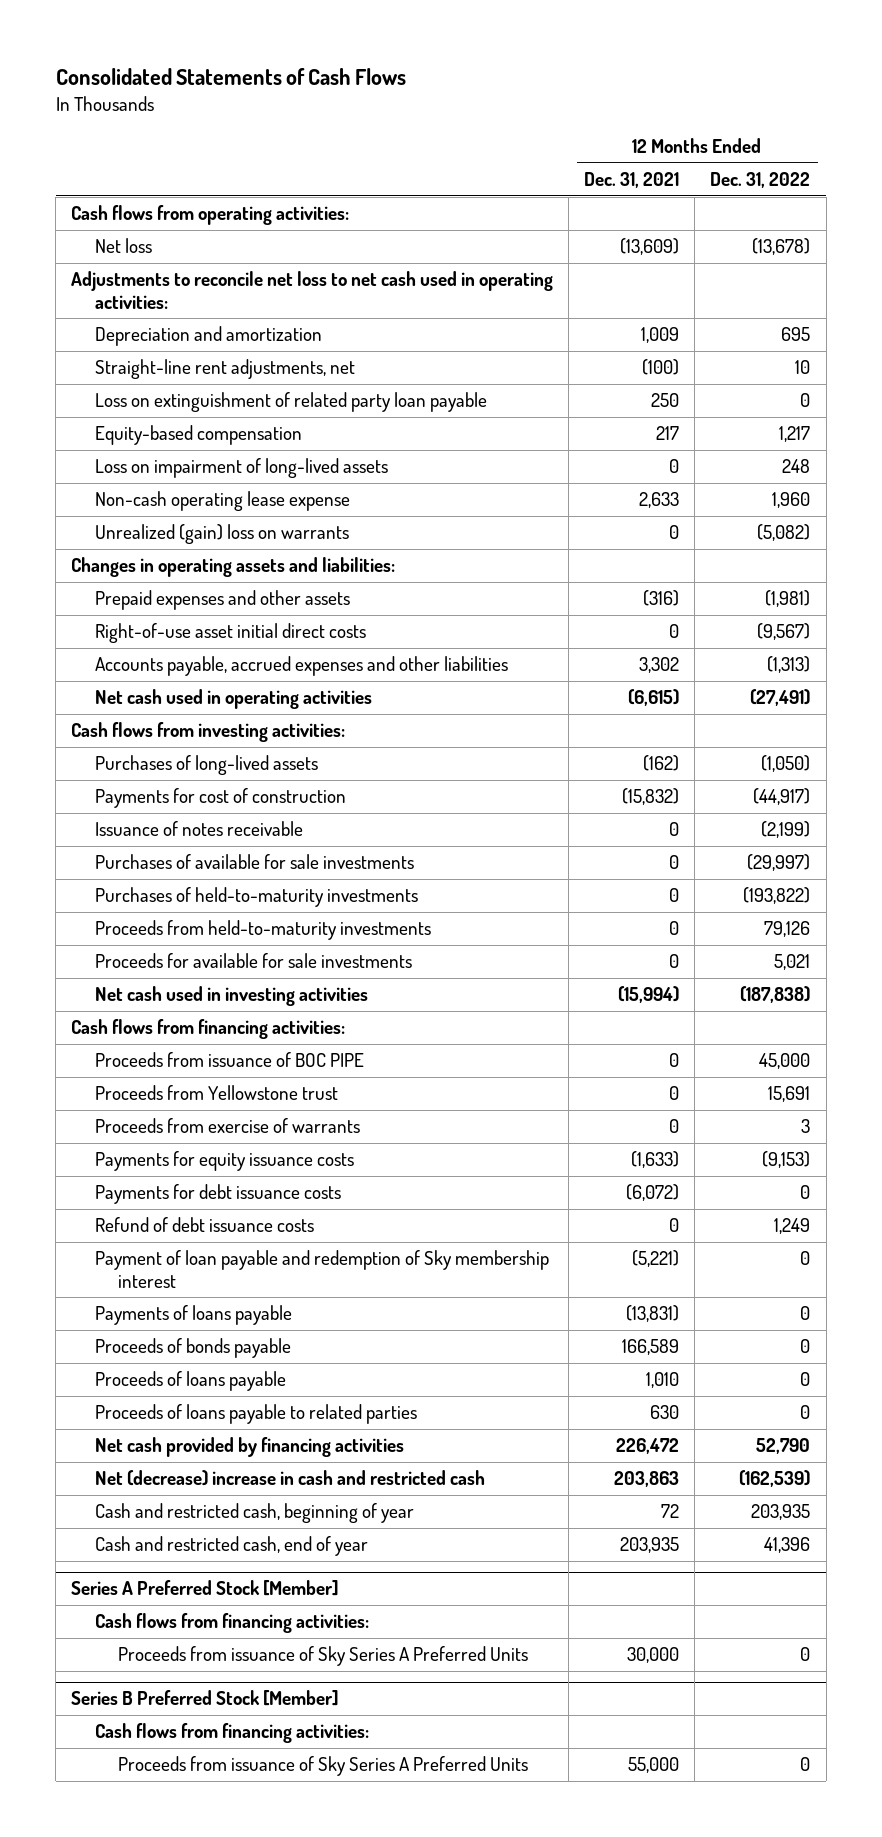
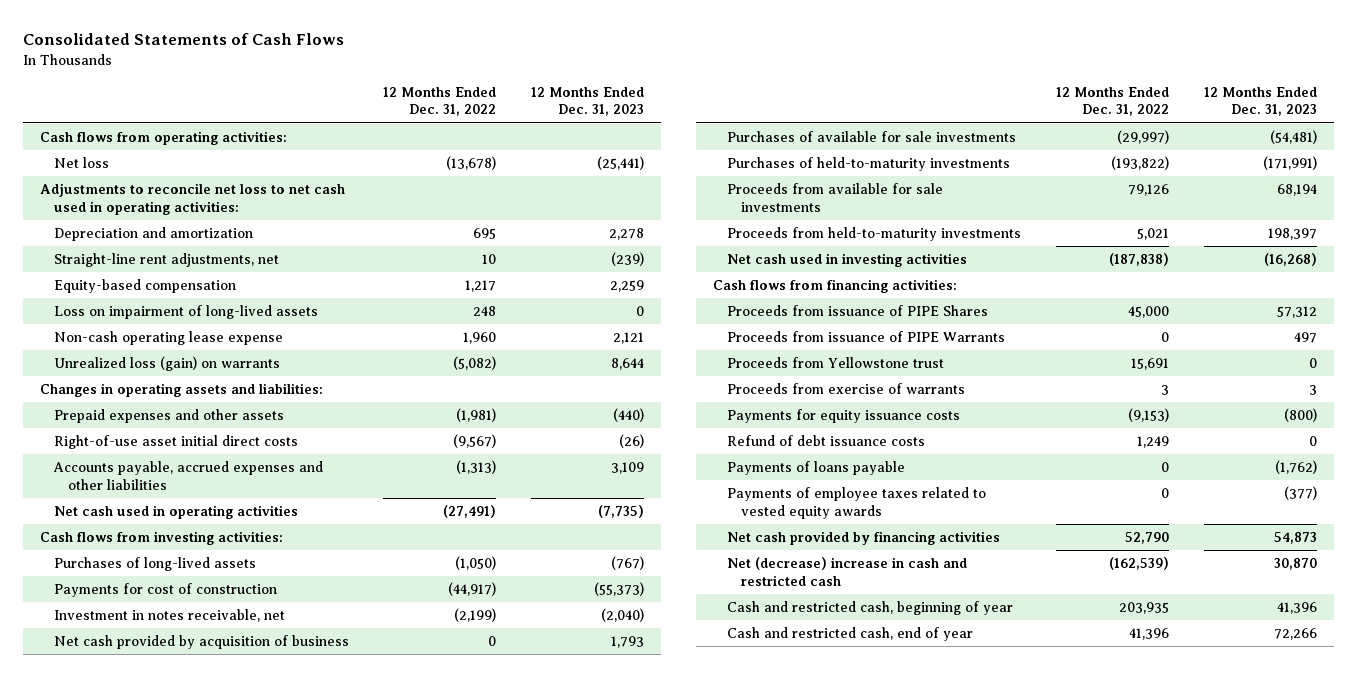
- | 12 Months Ended Dec. 31, 2021 | 12 Months Ended Dec. 31, 2022
+ | 12 Months Ended Dec. 31, 2022 | 12 Months Ended Dec. 31, 2023
- Loss on extinguishment of related party loan payable | 250 | 0
- Unrealized (gain) loss on warrants | 0 | (5,082)
+ Unrealized loss (gain) on warrants | (5,082) | 8,644
- Issuance of notes receivable | 0 | (2,199)
+ Investment in notes receivable, net | (2,199) | (2,040)
+ Net cash provided by acquisition of business | 0 | 1,793
- Proceeds from held-to-maturity investments | 0 | 79,126
- Proceeds for available for sale investments | 0 | 5,021
+ Proceeds from available for sale investments | 79,126 | 68,194
+ Proceeds from held-to-maturity investments | 5,021 | 198,397
- Proceeds from issuance of BOC PIPE | 0 | 45,000
+ Proceeds from issuance of PIPE Shares | 45,000 | 57,312
+ Proceeds from issuance of PIPE Warrants | 0 | 497
- Payments for debt issuance costs | (6,072) | 0
- Payment of loan payable and redemption of Sky membership interest | (5,221) | 0
- Proceeds of bonds payable | 166,589 | 0
- Proceeds of loans payable | 1,010 | 0
- Proceeds of loans payable to related parties | 630 | 0
+ Payments of employee taxes related to vested equity awards | 0 | (377)
- Series A Preferred Stock [Member]
- Cash flows from financing activities:
- Proceeds from issuance of Sky Series A Preferred Units | 30,000 | 0
- Series B Preferred Stock [Member]
- Cash flows from financing activities:
- Proceeds from issuance of Sky Series A Preferred Units | 55,000 | 0

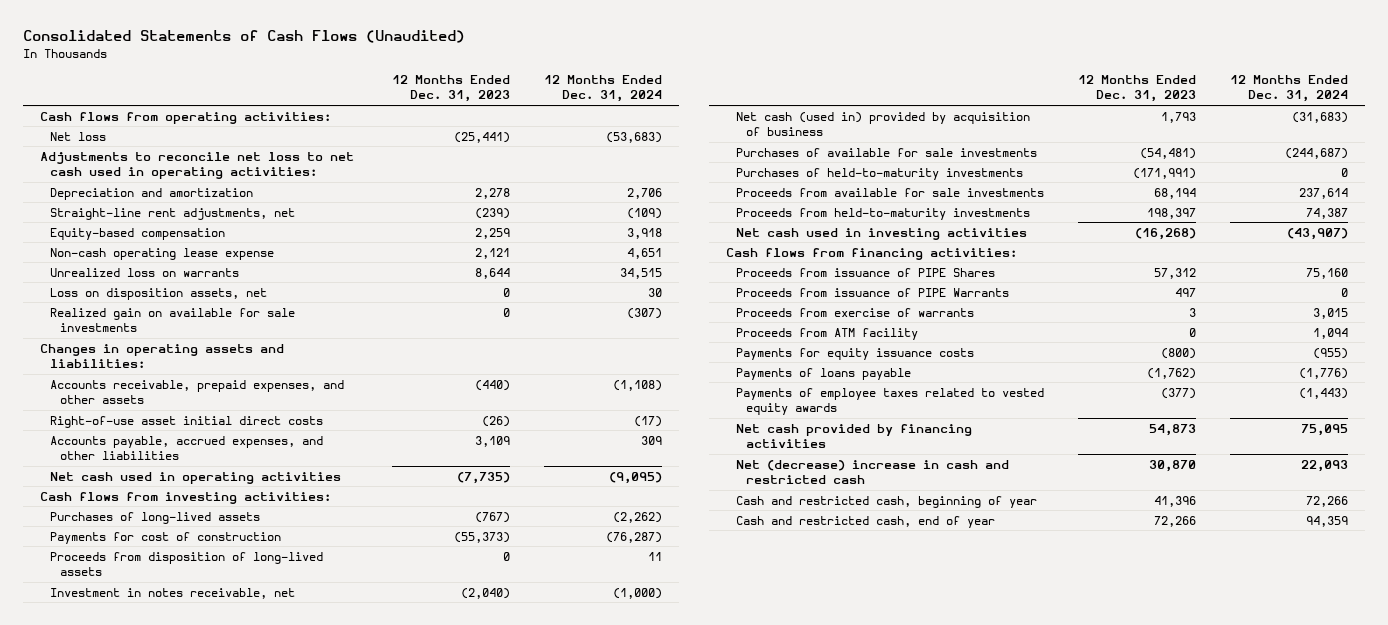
- Consolidated Statements of Cash Flows
+ Consolidated Statements of Cash Flows (Unaudited)
- | 12 Months Ended Dec. 31, 2022 | 12 Months Ended Dec. 31, 2023
+ | 12 Months Ended Dec. 31, 2023 | 12 Months Ended Dec. 31, 2024
- Loss on impairment of long-lived assets | 248 | 0
- Unrealized loss (gain) on warrants | (5,082) | 8,644
+ Unrealized loss on warrants | 8,644 | 34,515
+ Loss on disposition assets, net | 0 | 30
+ Realized gain on available for sale investments | 0 | (307)
- Prepaid expenses and other assets | (1,981) | (440)
+ Accounts receivable, prepaid expenses, and other assets | (440) | (1,108)
- Accounts payable, accrued expenses and other liabilities | (1,313) | 3,109
+ Accounts payable, accrued expenses, and other liabilities | 3,109 | 309
+ Proceeds from disposition of long-lived assets | 0 | 11
- Net cash provided by acquisition of business | 0 | 1,793
+ Net cash (used in) provided by acquisition of business | 1,793 | (31,683)
- Proceeds from Yellowstone trust | 15,691 | 0
+ Proceeds from ATM facility | 0 | 1,094
- Refund of debt issuance costs | 1,249 | 0

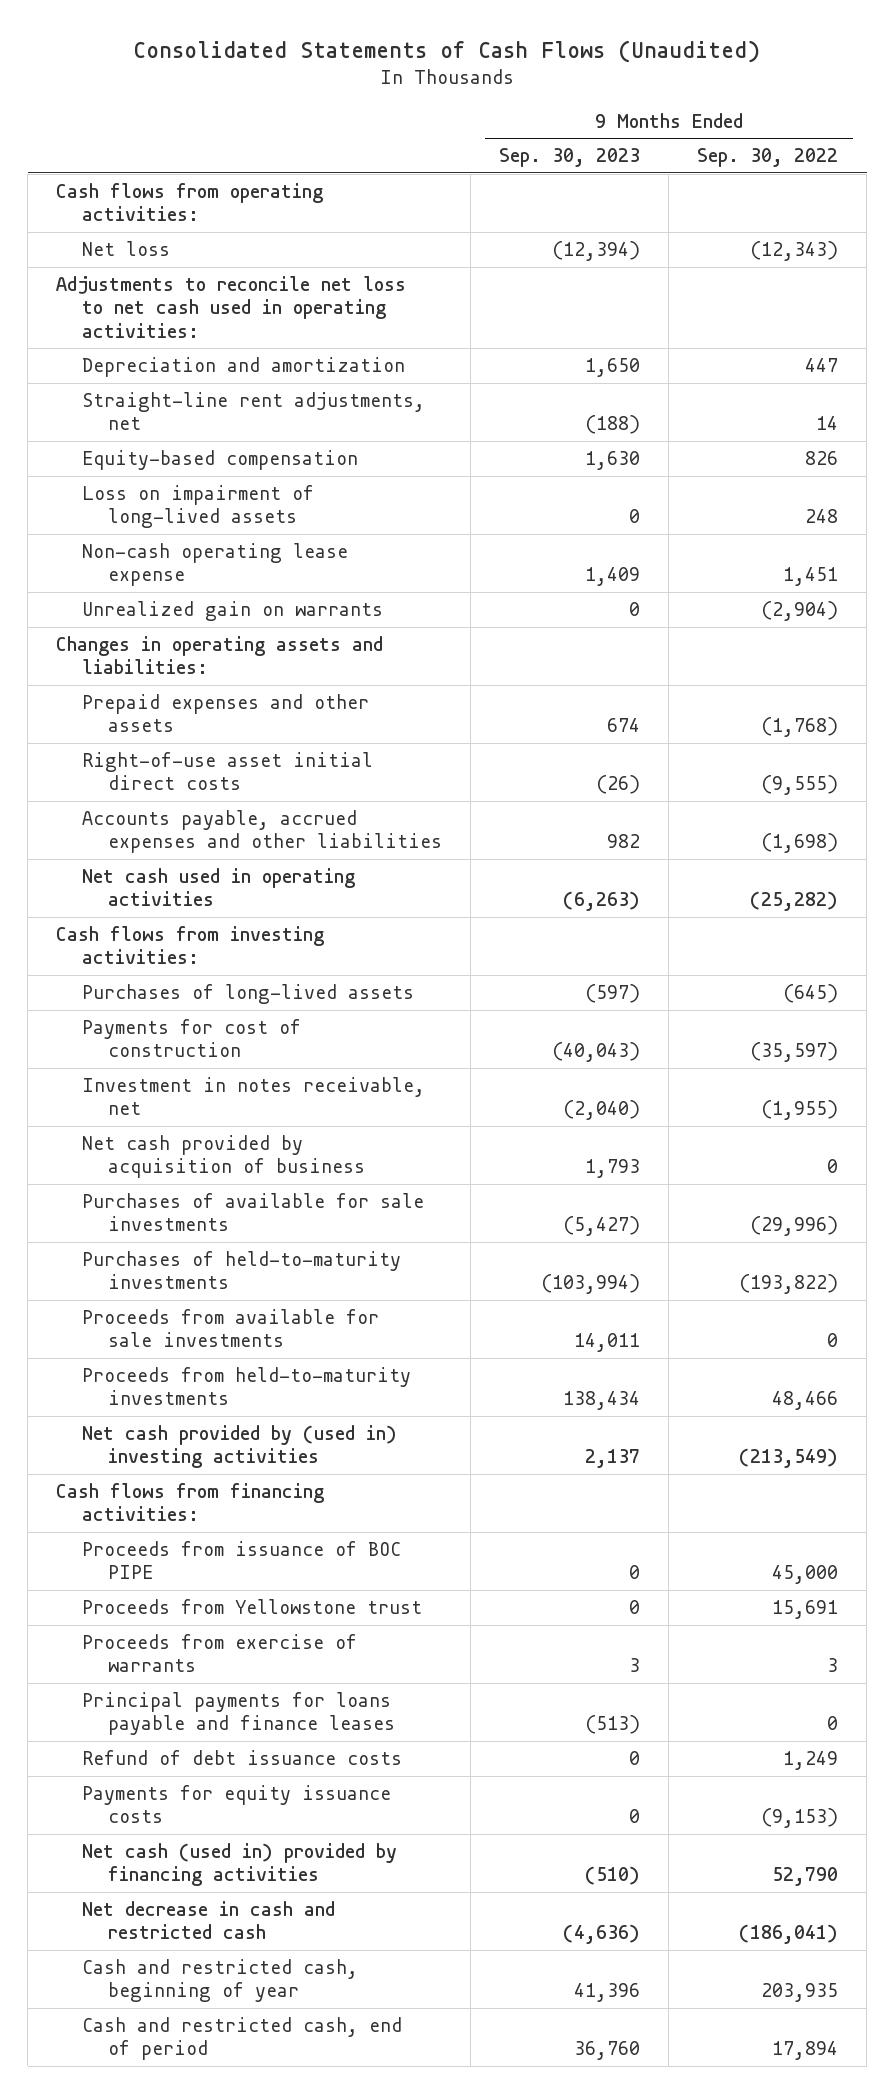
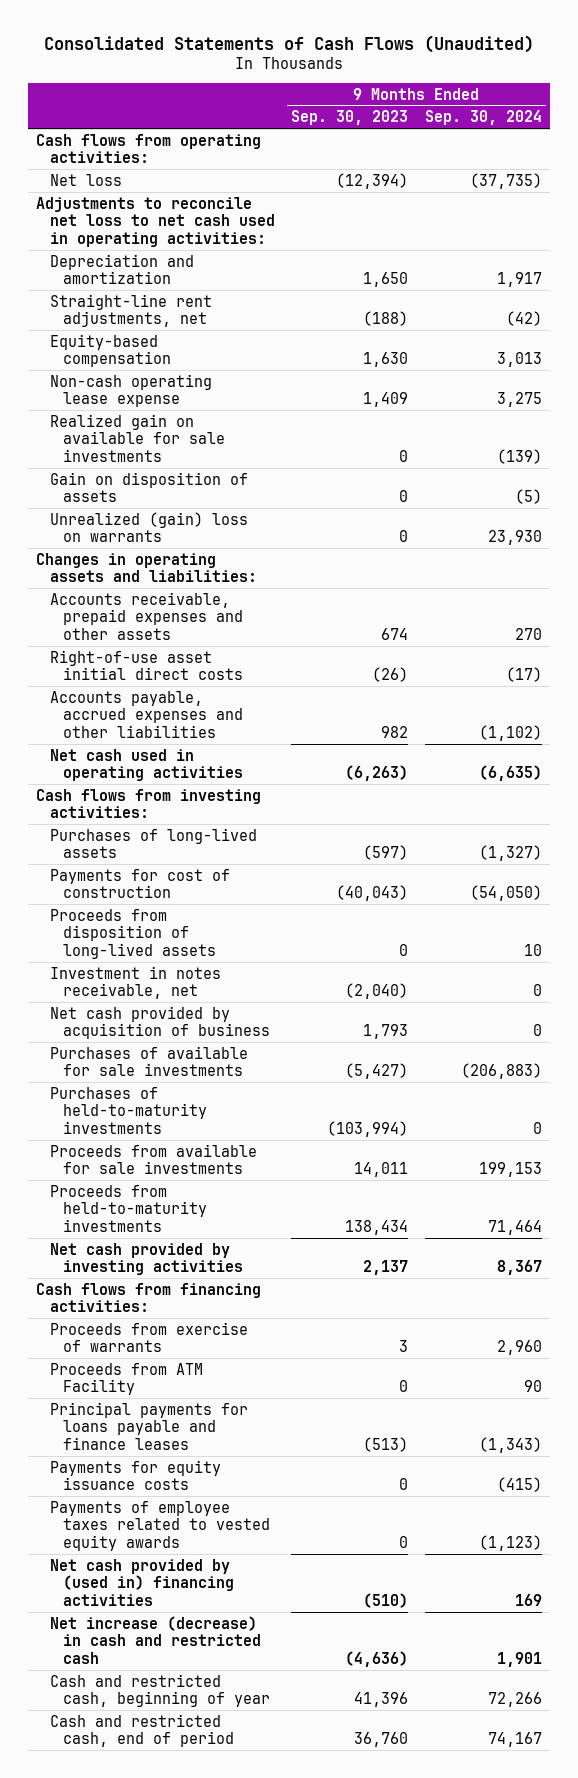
- | 9 Months Ended Sep. 30, 2023 | 9 Months Ended Sep. 30, 2022
+ | 9 Months Ended Sep. 30, 2023 | 9 Months Ended Sep. 30, 2024
- Loss on impairment of long-lived assets | 0 | 248
- Unrealized gain on warrants | 0 | (2,904)
+ Realized gain on available for sale investments | 0 | (139)
+ Gain on disposition of assets | 0 | (5)
+ Unrealized (gain) loss on warrants | 0 | 23,930
- Prepaid expenses and other assets | 674 | (1,768)
+ Accounts receivable, prepaid expenses and other assets | 674 | 270
+ Proceeds from disposition of long-lived assets | 0 | 10
- Net cash provided by (used in) investing activities | 2,137 | (213,549)
+ Net cash provided by investing activities | 2,137 | 8,367
- Proceeds from issuance of BOC PIPE | 0 | 45,000
- Proceeds from Yellowstone trust | 0 | 15,691
+ Proceeds from ATM Facility | 0 | 90
- Refund of debt issuance costs | 0 | 1,249
- Net cash (used in) provided by financing activities | (510) | 52,790
- Net decrease in cash and restricted cash | (4,636) | (186,041)
+ Payments of employee taxes related to vested equity awards | 0 | (1,123)
+ Net cash provided by (used in) financing activities | (510) | 169
+ Net increase (decrease) in cash and restricted cash | (4,636) | 1,901

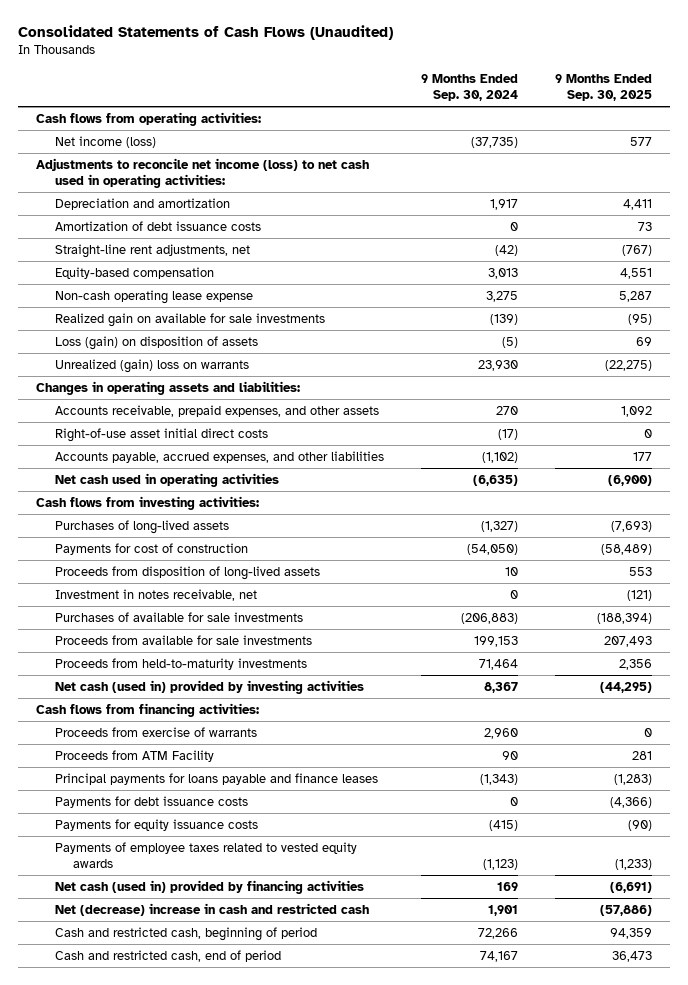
- | 9 Months Ended Sep. 30, 2023 | 9 Months Ended Sep. 30, 2024
+ | 9 Months Ended Sep. 30, 2024 | 9 Months Ended Sep. 30, 2025
- Net loss | (12,394) | (37,735)
- Adjustments to reconcile net loss to net cash used in operating activities:
+ Net income (loss) | (37,735) | 577
+ Adjustments to reconcile net income (loss) to net cash used in operating activities:
+ Amortization of debt issuance costs | 0 | 73
- Gain on disposition of assets | 0 | (5)
+ Loss (gain) on disposition of assets | (5) | 69
- Accounts receivable, prepaid expenses and other assets | 674 | 270
+ Accounts receivable, prepaid expenses, and other assets | 270 | 1,092
- Accounts payable, accrued expenses and other liabilities | 982 | (1,102)
+ Accounts payable, accrued expenses, and other liabilities | (1,102) | 177
- Net cash provided by acquisition of business | 1,793 | 0
- Purchases of held-to-maturity investments | (103,994) | 0
- Net cash provided by investing activities | 2,137 | 8,367
+ Net cash (used in) provided by investing activities | 8,367 | (44,295)
+ Payments for debt issuance costs | 0 | (4,366)
- Net cash provided by (used in) financing activities | (510) | 169
- Net increase (decrease) in cash and restricted cash | (4,636) | 1,901
- Cash and restricted cash, beginning of year | 41,396 | 72,266
+ Net cash (used in) provided by financing activities | 169 | (6,691)
+ Net (decrease) increase in cash and restricted cash | 1,901 | (57,886)
+ Cash and restricted cash, beginning of period | 72,266 | 94,359

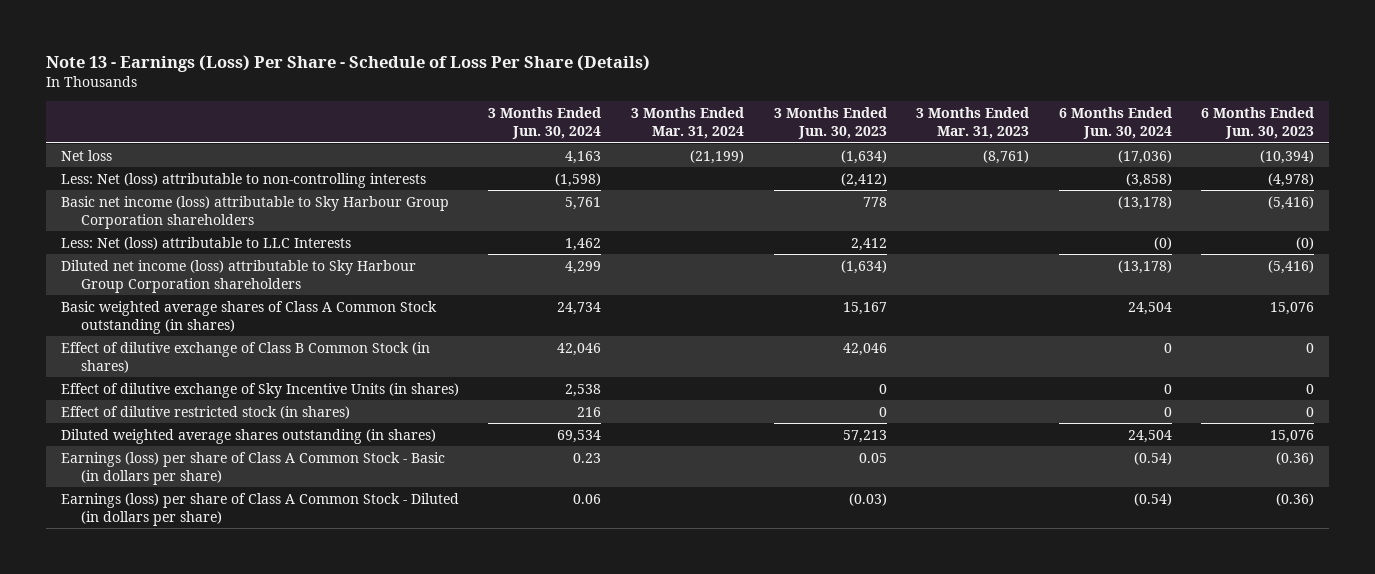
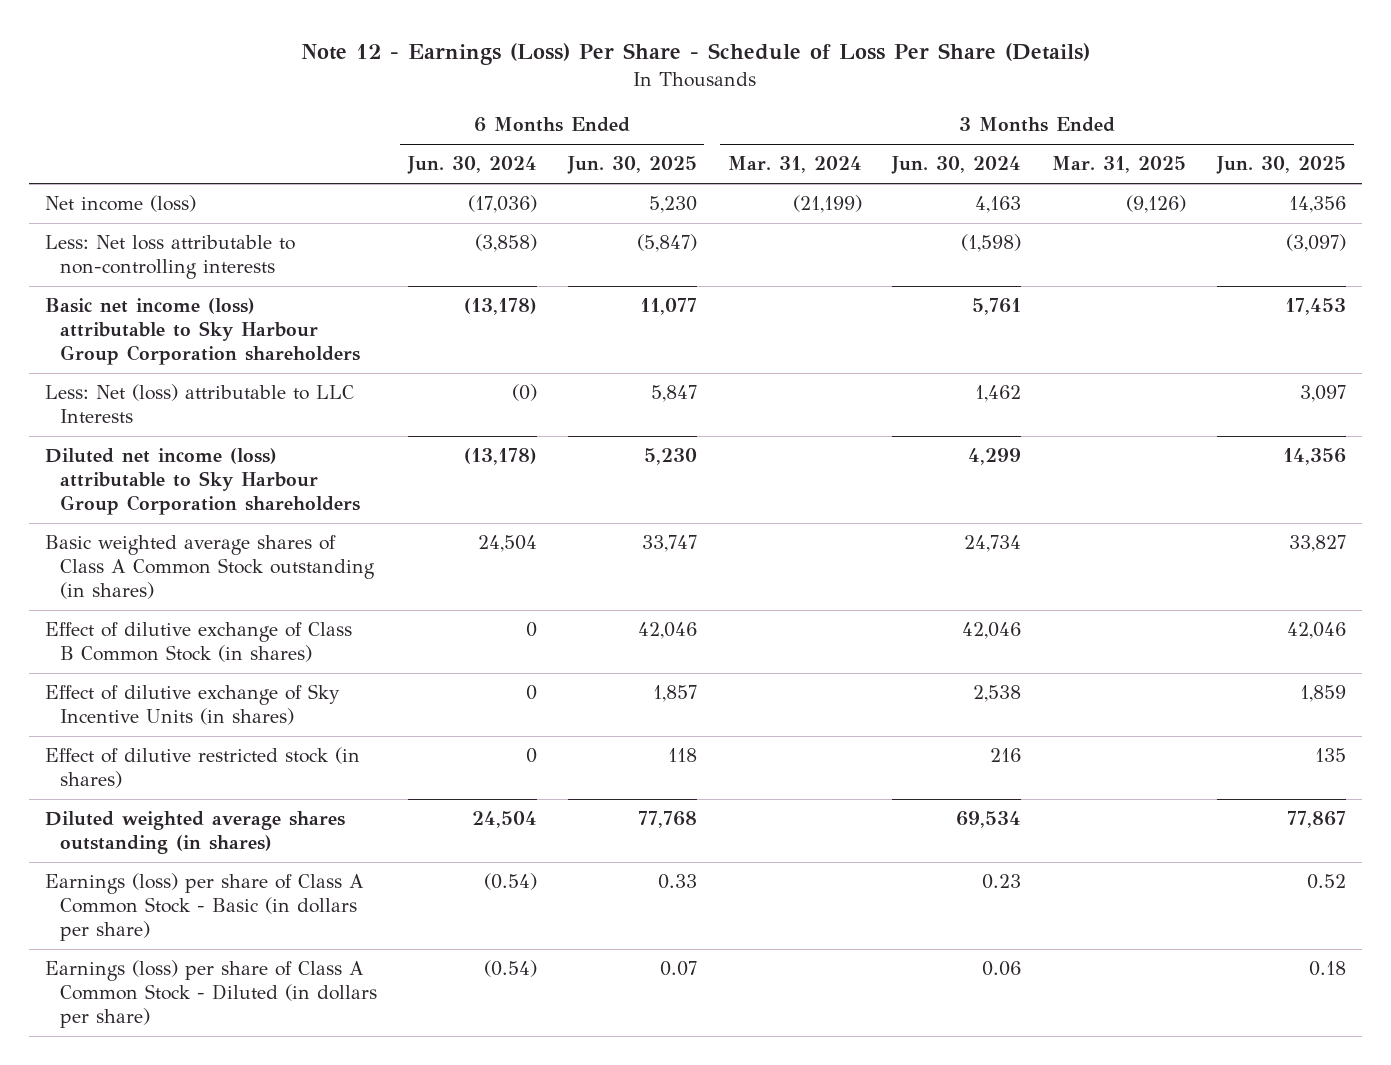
- Note 13 - Earnings (Loss) Per Share - Schedule of Loss Per Share (Details)
+ Note 12 - Earnings (Loss) Per Share - Schedule of Loss Per Share (Details)
- | 3 Months Ended Jun. 30, 2024 | 3 Months Ended Mar. 31, 2024 | 3 Months Ended Jun. 30, 2023 | 3 Months Ended Mar. 31, 2023 | 6 Months Ended Jun. 30, 2024 | 6 Months Ended Jun. 30, 2023
+ | 6 Months Ended Jun. 30, 2024 | 6 Months Ended Jun. 30, 2025 | 3 Months Ended Mar. 31, 2024 | 3 Months Ended Jun. 30, 2024 | 3 Months Ended Mar. 31, 2025 | 3 Months Ended Jun. 30, 2025
- Net loss | 4,163 | (21,199) | (1,634) | (8,761) | (17,036) | (10,394)
- Less: Net (loss) attributable to non-controlling interests | (1,598) | | (2,412) | | (3,858) | (4,978)
+ Net income (loss) | (17,036) | 5,230 | (21,199) | 4,163 | (9,126) | 14,356
+ Less: Net loss attributable to non-controlling interests | (3,858) | (5,847) | | (1,598) | | (3,097)

